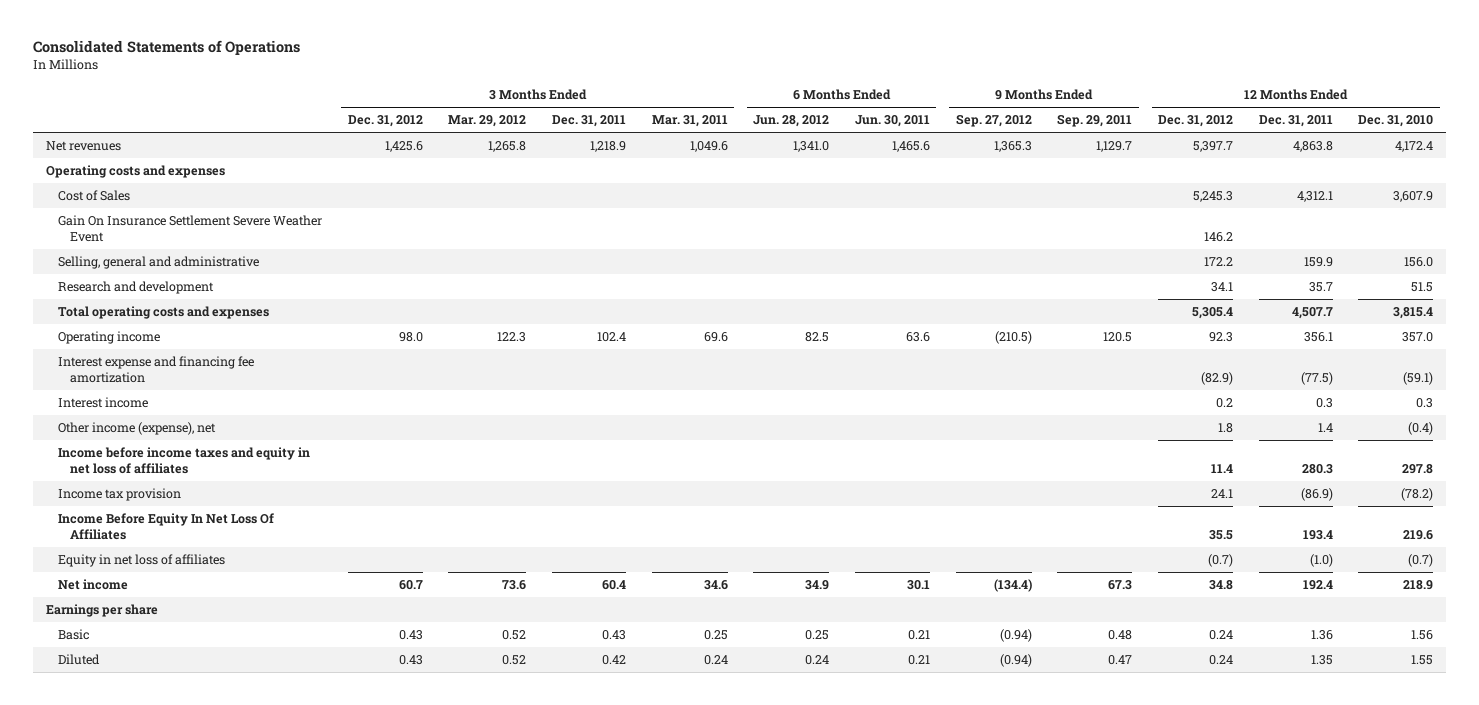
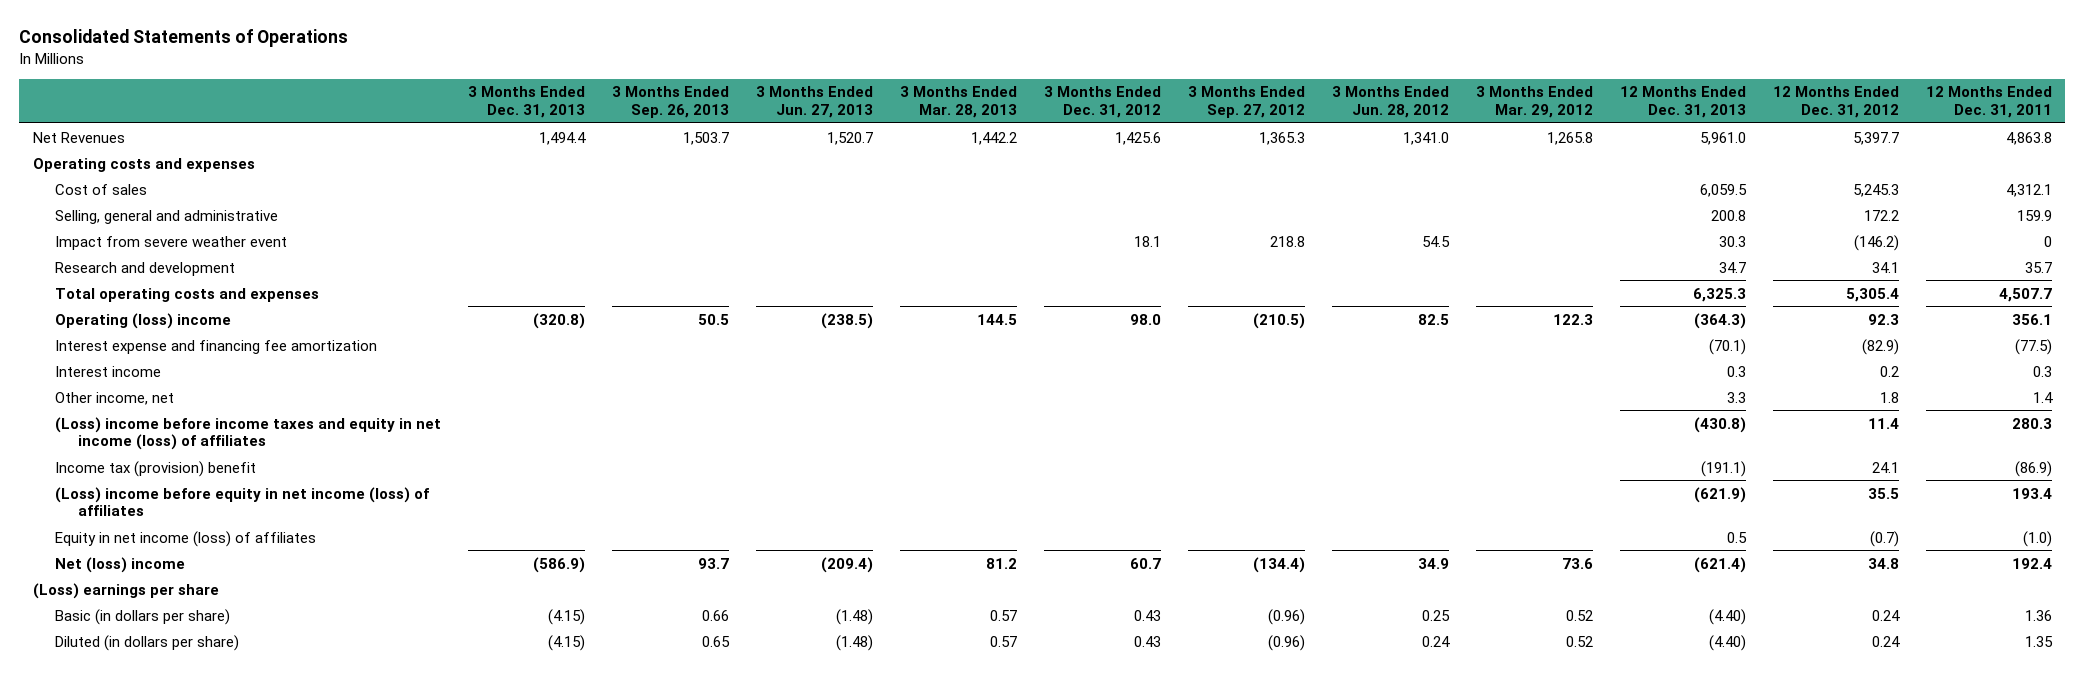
- | 3 Months Ended Dec. 31, 2012 | 3 Months Ended Mar. 29, 2012 | 3 Months Ended Dec. 31, 2011 | 3 Months Ended Mar. 31, 2011 | 6 Months Ended Jun. 28, 2012 | 6 Months Ended Jun. 30, 2011 | 9 Months Ended Sep. 27, 2012 | 9 Months Ended Sep. 29, 2011 | 12 Months Ended Dec. 31, 2012 | 12 Months Ended Dec. 31, 2011 | 12 Months Ended Dec. 31, 2010
+ | 3 Months Ended Dec. 31, 2013 | 3 Months Ended Sep. 26, 2013 | 3 Months Ended Jun. 27, 2013 | 3 Months Ended Mar. 28, 2013 | 3 Months Ended Dec. 31, 2012 | 3 Months Ended Sep. 27, 2012 | 3 Months Ended Jun. 28, 2012 | 3 Months Ended Mar. 29, 2012 | 12 Months Ended Dec. 31, 2013 | 12 Months Ended Dec. 31, 2012 | 12 Months Ended Dec. 31, 2011
- Net revenues | 1,425.6 | 1,265.8 | 1,218.9 | 1,049.6 | 1,341.0 | 1,465.6 | 1,365.3 | 1,129.7 | 5,397.7 | 4,863.8 | 4,172.4
+ Net Revenues | 1,494.4 | 1,503.7 | 1,520.7 | 1,442.2 | 1,425.6 | 1,365.3 | 1,341.0 | 1,265.8 | 5,961.0 | 5,397.7 | 4,863.8
- Cost of Sales | | | | | | | | | 5,245.3 | 4,312.1 | 3,607.9
- Gain On Insurance Settlement Severe Weather Event | | | | | | | | | 146.2 | |
+ Cost of sales | | | | | | | | | 6,059.5 | 5,245.3 | 4,312.1
+ Impact from severe weather event | | | | | 18.1 | 218.8 | 54.5 | | 30.3 | (146.2) | 0
- Operating income | 98.0 | 122.3 | 102.4 | 69.6 | 82.5 | 63.6 | (210.5) | 120.5 | 92.3 | 356.1 | 357.0
+ Operating (loss) income | (320.8) | 50.5 | (238.5) | 144.5 | 98.0 | (210.5) | 82.5 | 122.3 | (364.3) | 92.3 | 356.1
- Other income (expense), net | | | | | | | | | 1.8 | 1.4 | (0.4)
- Income before income taxes and equity in net loss of affiliates | | | | | | | | | 11.4 | 280.3 | 297.8
- Income tax provision | | | | | | | | | 24.1 | (86.9) | (78.2)
- Income Before Equity In Net Loss Of Affiliates | | | | | | | | | 35.5 | 193.4 | 219.6
- Equity in net loss of affiliates | | | | | | | | | (0.7) | (1.0) | (0.7)
- Net income | 60.7 | 73.6 | 60.4 | 34.6 | 34.9 | 30.1 | (134.4) | 67.3 | 34.8 | 192.4 | 218.9
- Earnings per share
- Basic | 0.43 | 0.52 | 0.43 | 0.25 | 0.25 | 0.21 | (0.94) | 0.48 | 0.24 | 1.36 | 1.56
- Diluted | 0.43 | 0.52 | 0.42 | 0.24 | 0.24 | 0.21 | (0.94) | 0.47 | 0.24 | 1.35 | 1.55
+ Other income, net | | | | | | | | | 3.3 | 1.8 | 1.4
+ (Loss) income before income taxes and equity in net income (loss) of affiliates | | | | | | | | | (430.8) | 11.4 | 280.3
+ Income tax (provision) benefit | | | | | | | | | (191.1) | 24.1 | (86.9)
+ (Loss) income before equity in net income (loss) of affiliates | | | | | | | | | (621.9) | 35.5 | 193.4
+ Equity in net income (loss) of affiliates | | | | | | | | | 0.5 | (0.7) | (1.0)
+ Net (loss) income | (586.9) | 93.7 | (209.4) | 81.2 | 60.7 | (134.4) | 34.9 | 73.6 | (621.4) | 34.8 | 192.4
+ (Loss) earnings per share
+ Basic (in dollars per share) | (4.15) | 0.66 | (1.48) | 0.57 | 0.43 | (0.96) | 0.25 | 0.52 | (4.40) | 0.24 | 1.36
+ Diluted (in dollars per share) | (4.15) | 0.65 | (1.48) | 0.57 | 0.43 | (0.96) | 0.24 | 0.52 | (4.40) | 0.24 | 1.35

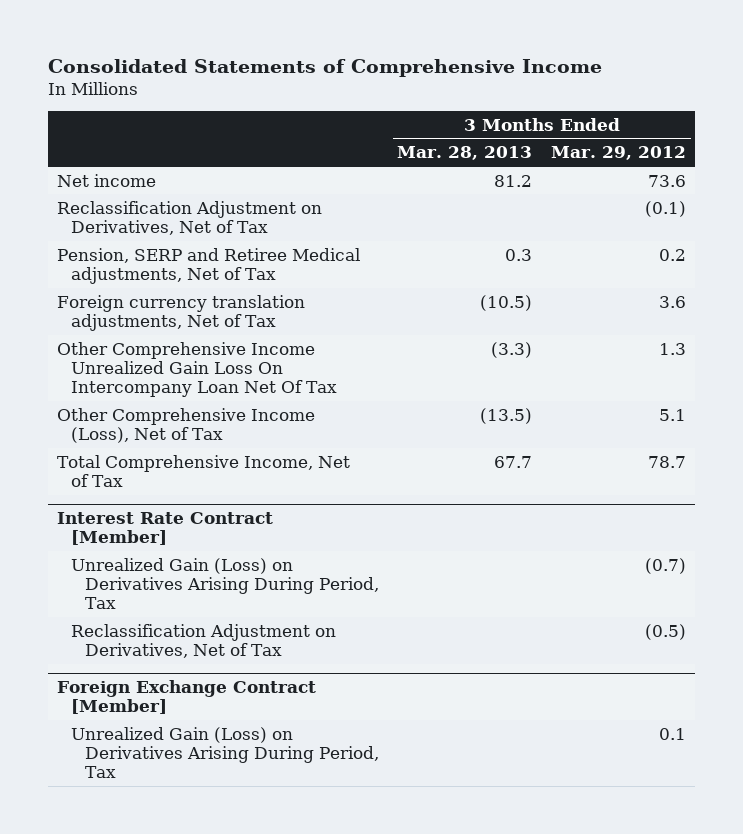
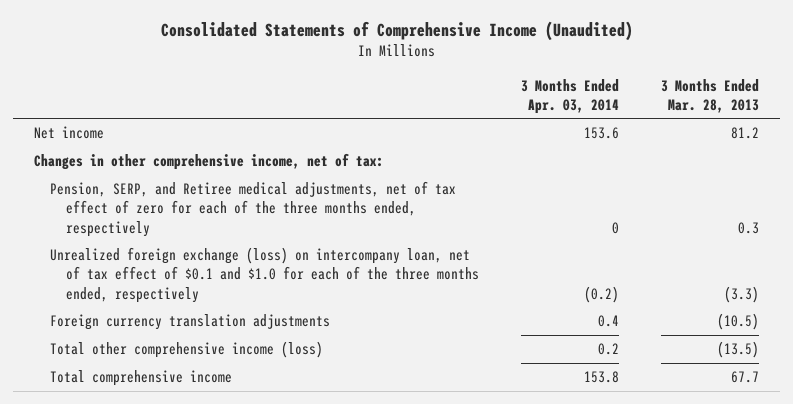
- Consolidated Statements of Comprehensive Income
+ Consolidated Statements of Comprehensive Income (Unaudited)
- | 3 Months Ended Mar. 28, 2013 | 3 Months Ended Mar. 29, 2012
+ | 3 Months Ended Apr. 03, 2014 | 3 Months Ended Mar. 28, 2013
- Reclassification Adjustment on Derivatives, Net of Tax | | (0.1)
- Pension, SERP and Retiree Medical adjustments, Net of Tax | 0.3 | 0.2
- Foreign currency translation adjustments, Net of Tax | (10.5) | 3.6
- Other Comprehensive Income Unrealized Gain Loss On Intercompany Loan Net Of Tax | (3.3) | 1.3
- Other Comprehensive Income (Loss), Net of Tax | (13.5) | 5.1
- Total Comprehensive Income, Net of Tax | 67.7 | 78.7
- Interest Rate Contract [Member]
- Unrealized Gain (Loss) on Derivatives Arising During Period, Tax | | (0.7)
- Reclassification Adjustment on Derivatives, Net of Tax | | (0.5)
- Foreign Exchange Contract [Member]
- Unrealized Gain (Loss) on Derivatives Arising During Period, Tax | | 0.1
+ Changes in other comprehensive income, net of tax:
+ Pension, SERP, and Retiree medical adjustments, net of tax effect of zero for each of the three months ended, respectively | 0 | 0.3
+ Unrealized foreign exchange (loss) on intercompany loan, net of tax effect of $0.1 and $1.0 for each of the three months ended, respectively | (0.2) | (3.3)
+ Foreign currency translation adjustments | 0.4 | (10.5)
+ Total other comprehensive income (loss) | 0.2 | (13.5)
+ Total comprehensive income | 153.8 | 67.7

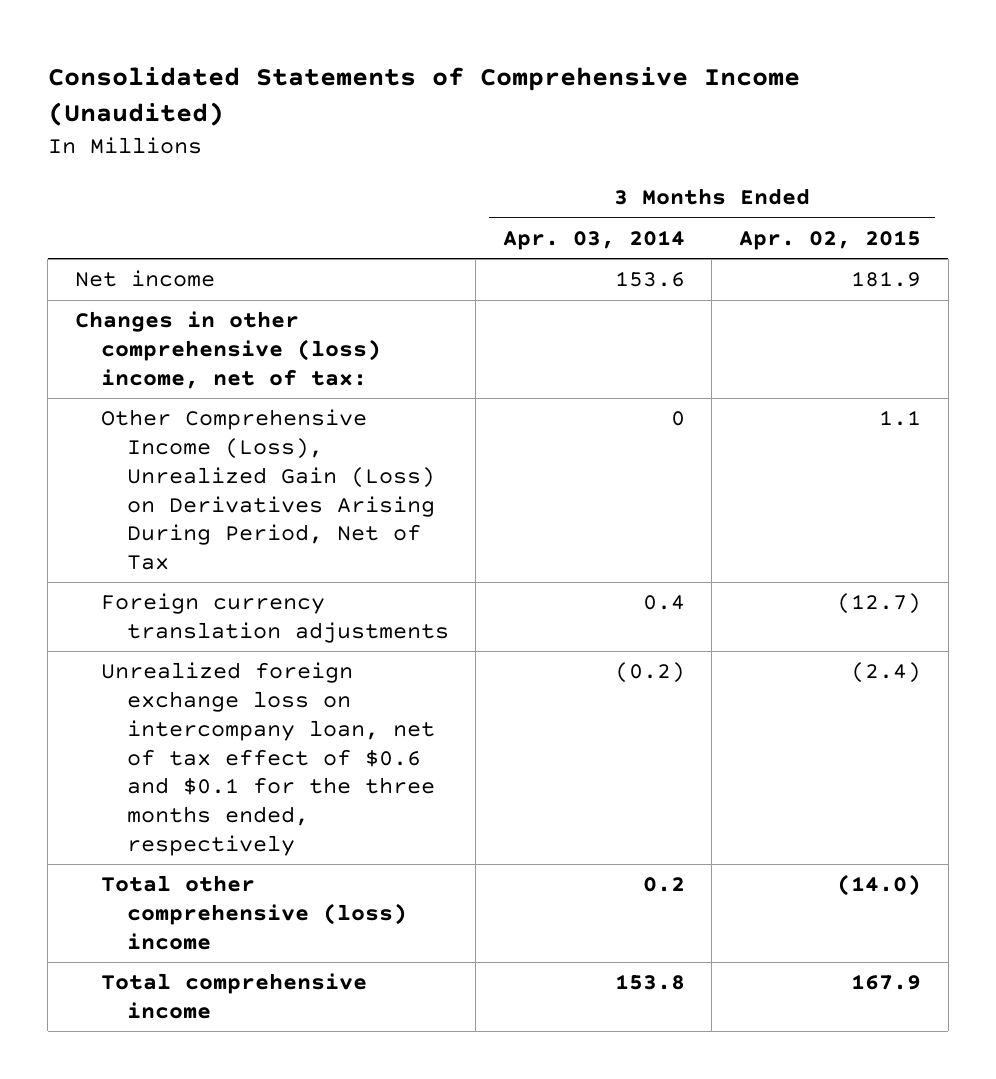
- | 3 Months Ended Apr. 03, 2014 | 3 Months Ended Mar. 28, 2013
+ | 3 Months Ended Apr. 03, 2014 | 3 Months Ended Apr. 02, 2015
- Changes in other comprehensive income, net of tax:
- Pension, SERP, and Retiree medical adjustments, net of tax effect of zero for each of the three months ended, respectively | 0 | 0.3
- Unrealized foreign exchange (loss) on intercompany loan, net of tax effect of $0.1 and $1.0 for each of the three months ended, respectively | (0.2) | (3.3)
+ Changes in other comprehensive (loss) income, net of tax:
+ Other Comprehensive Income (Loss), Unrealized Gain (Loss) on Derivatives Arising During Period, Net of Tax | 0 | 1.1
- Total other comprehensive income (loss) | 0.2 | (13.5)
+ Unrealized foreign exchange loss on intercompany loan, net of tax effect of $0.6 and $0.1 for the three months ended, respectively | (0.2) | (2.4)
+ Total other comprehensive (loss) income | 0.2 | (14.0)

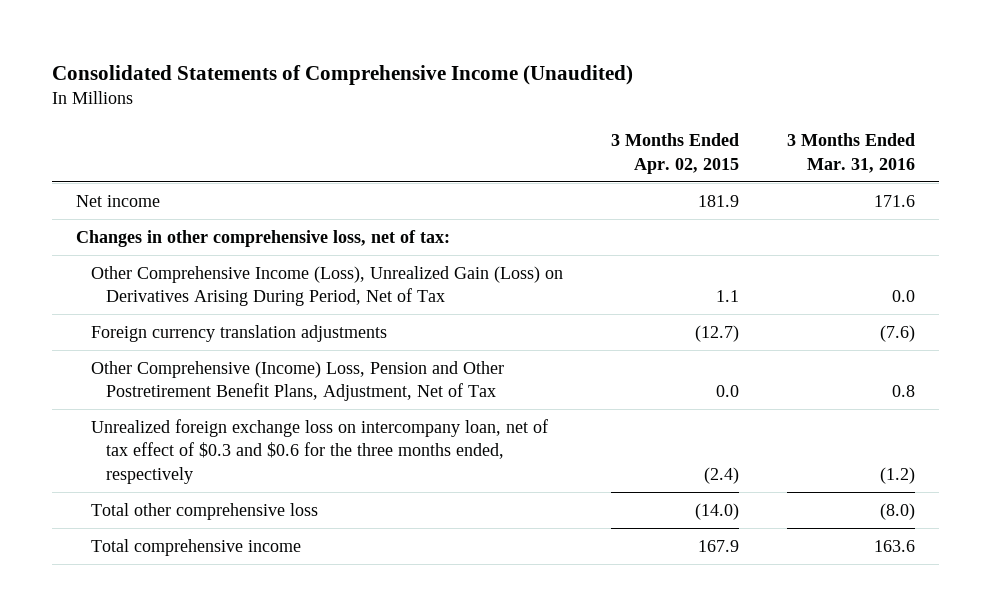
- | 3 Months Ended Apr. 03, 2014 | 3 Months Ended Apr. 02, 2015
+ | 3 Months Ended Apr. 02, 2015 | 3 Months Ended Mar. 31, 2016
- Changes in other comprehensive (loss) income, net of tax:
+ Changes in other comprehensive loss, net of tax:
- Unrealized foreign exchange loss on intercompany loan, net of tax effect of $0.6 and $0.1 for the three months ended, respectively | (0.2) | (2.4)
- Total other comprehensive (loss) income | 0.2 | (14.0)
+ Other Comprehensive (Income) Loss, Pension and Other Postretirement Benefit Plans, Adjustment, Net of Tax | 0.0 | 0.8
+ Unrealized foreign exchange loss on intercompany loan, net of tax effect of $0.3 and $0.6 for the three months ended, respectively | (2.4) | (1.2)
+ Total other comprehensive loss | (14.0) | (8.0)

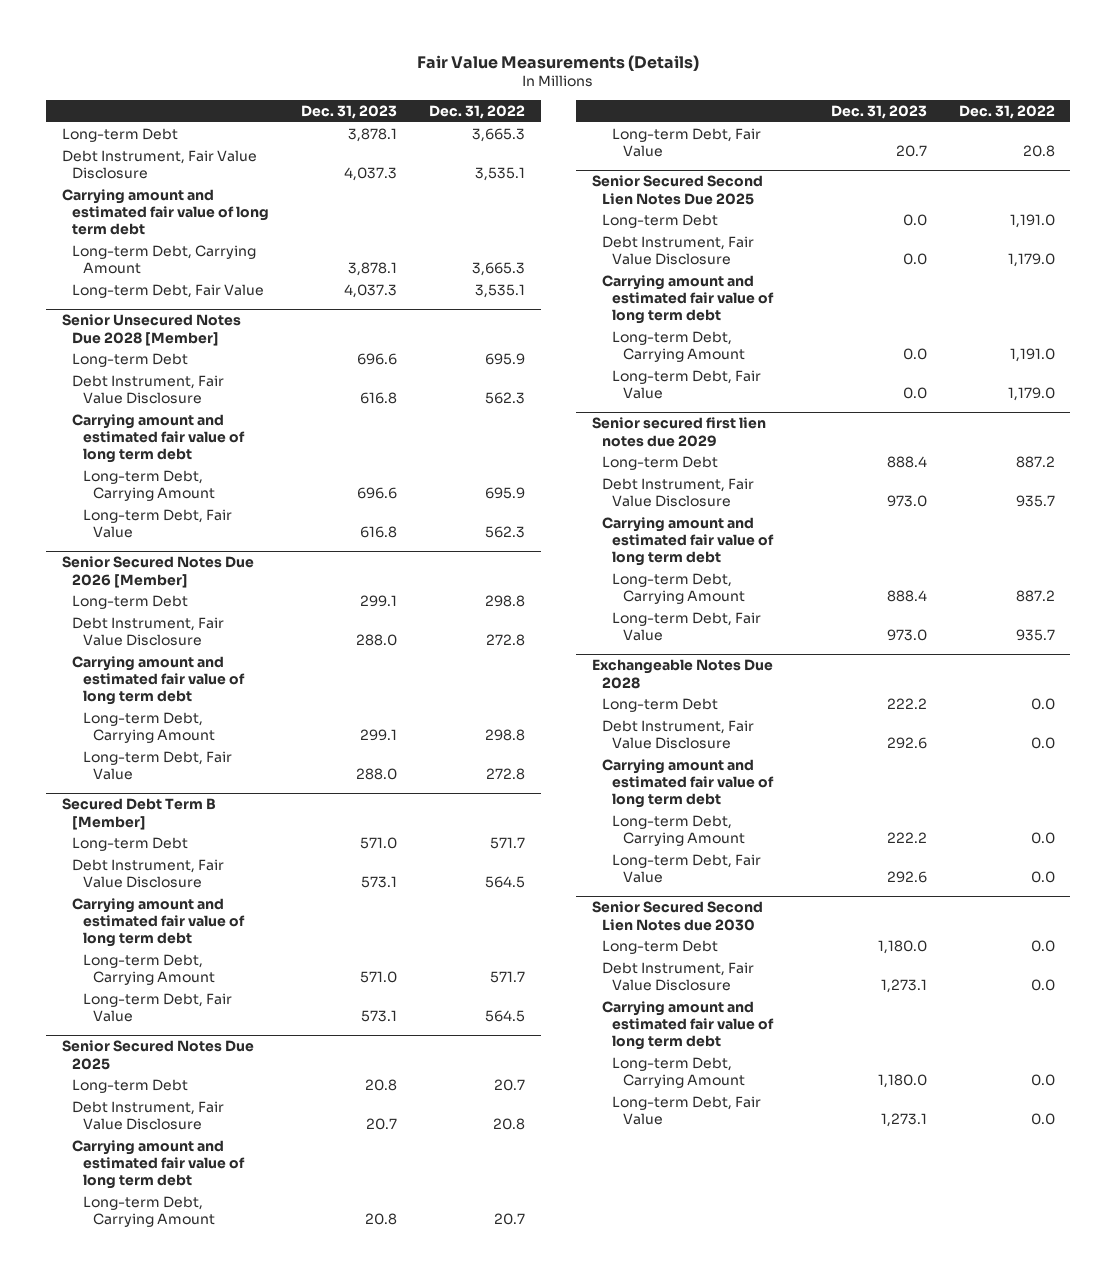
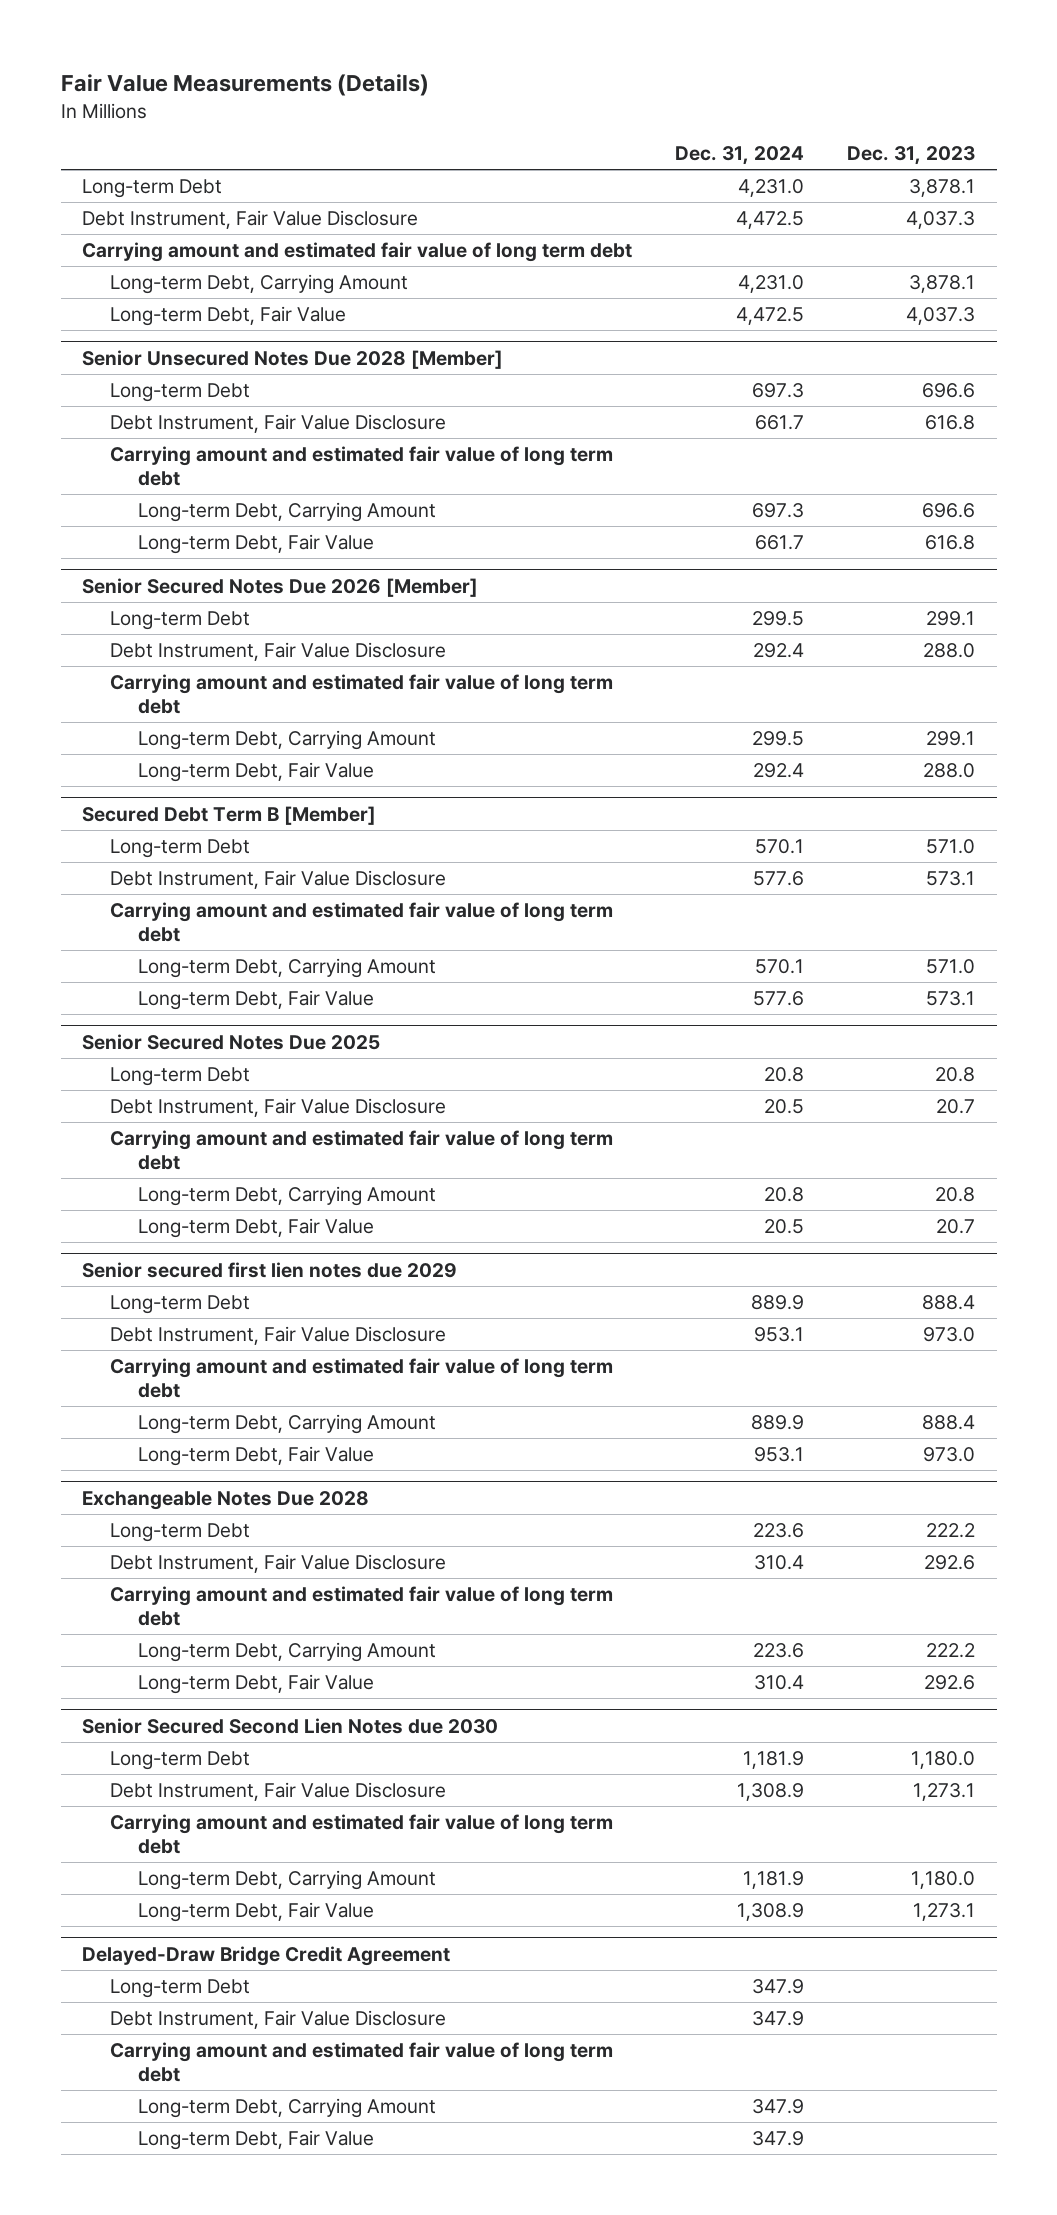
- | Dec. 31, 2023 | Dec. 31, 2022
+ | Dec. 31, 2024 | Dec. 31, 2023
- Senior Secured Second Lien Notes Due 2025
- Long-term Debt | 0.0 | 1,191.0
- Debt Instrument, Fair Value Disclosure | 0.0 | 1,179.0
- Carrying amount and estimated fair value of long term debt
- Long-term Debt, Carrying Amount | 0.0 | 1,191.0
- Long-term Debt, Fair Value | 0.0 | 1,179.0
+ Delayed-Draw Bridge Credit Agreement
+ Long-term Debt | 347.9 |
+ Debt Instrument, Fair Value Disclosure | 347.9 |
+ Carrying amount and estimated fair value of long term debt
+ Long-term Debt, Carrying Amount | 347.9 |
+ Long-term Debt, Fair Value | 347.9 |

